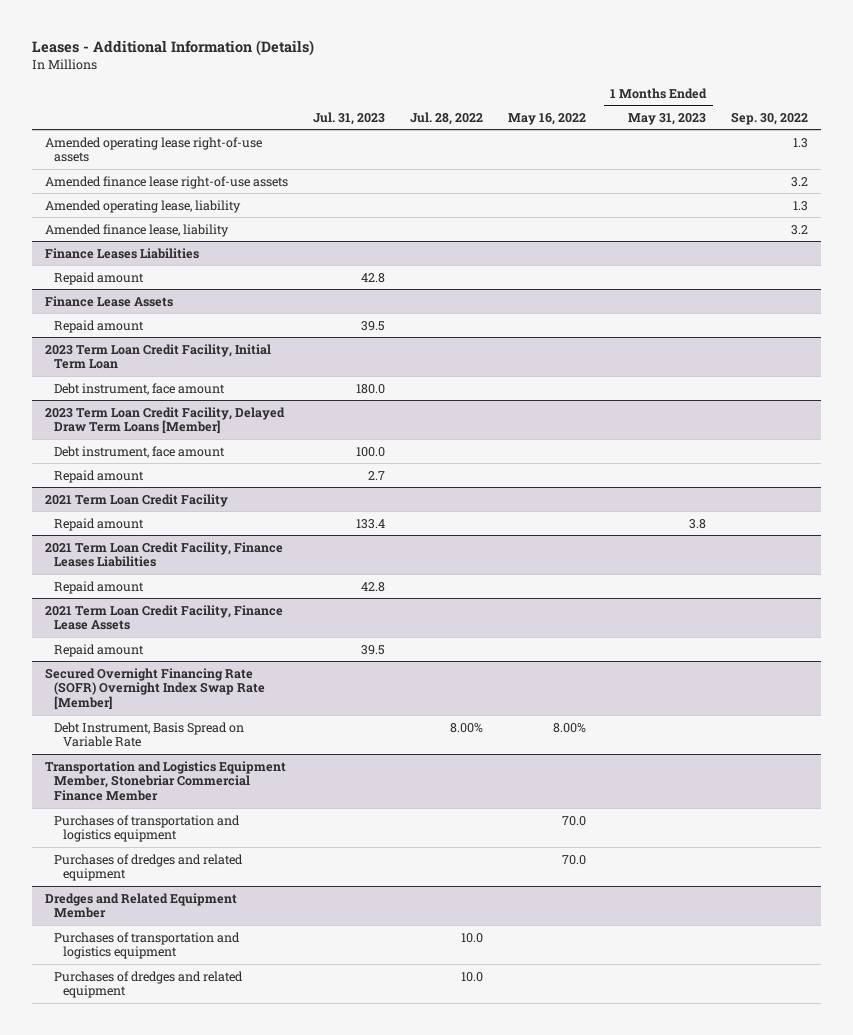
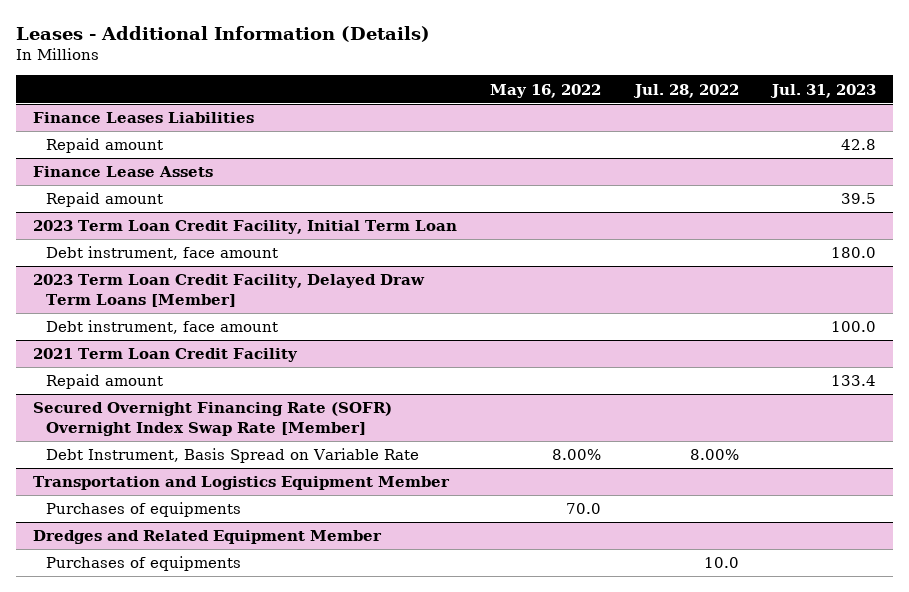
- | Jul. 31, 2023 | Jul. 28, 2022 | May 16, 2022 | 1 Months Ended May 31, 2023 | Sep. 30, 2022
+ | May 16, 2022 | Jul. 28, 2022 | Jul. 31, 2023
- Amended operating lease right-of-use assets | | | | | 1.3
- Amended finance lease right-of-use assets | | | | | 3.2
- Amended operating lease, liability | | | | | 1.3
- Amended finance lease, liability | | | | | 3.2
@ 2023 Term Loan Credit Facility, Delayed Draw Term Loans [Member]
- Repaid amount | 2.7 | | | |
- 2021 Term Loan Credit Facility, Finance Leases Liabilities
- Repaid amount | 42.8 | | | |
- 2021 Term Loan Credit Facility, Finance Lease Assets
- Repaid amount | 39.5 | | | |
- Transportation and Logistics Equipment Member, Stonebriar Commercial Finance Member
- Purchases of transportation and logistics equipment | | | 70.0 | |
- Purchases of dredges and related equipment | | | 70.0 | |
+ Transportation and Logistics Equipment Member
+ Purchases of equipments | 70.0 | |
@ Dredges and Related Equipment Member
- Purchases of transportation and logistics equipment | | 10.0 | | |
- Purchases of dredges and related equipment | | 10.0 | | |
+ Purchases of equipments | | 10.0 |

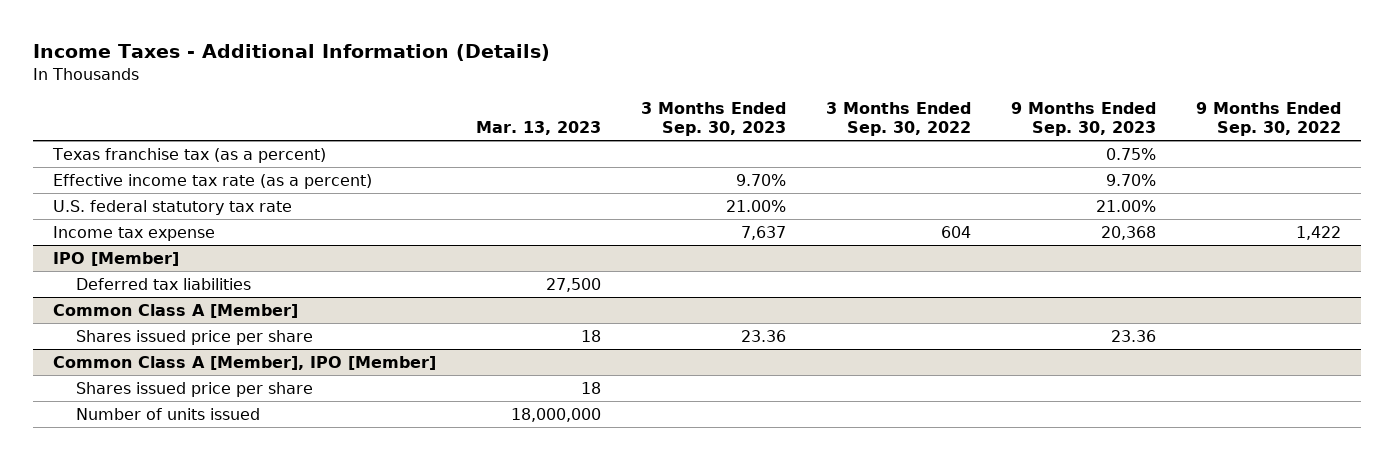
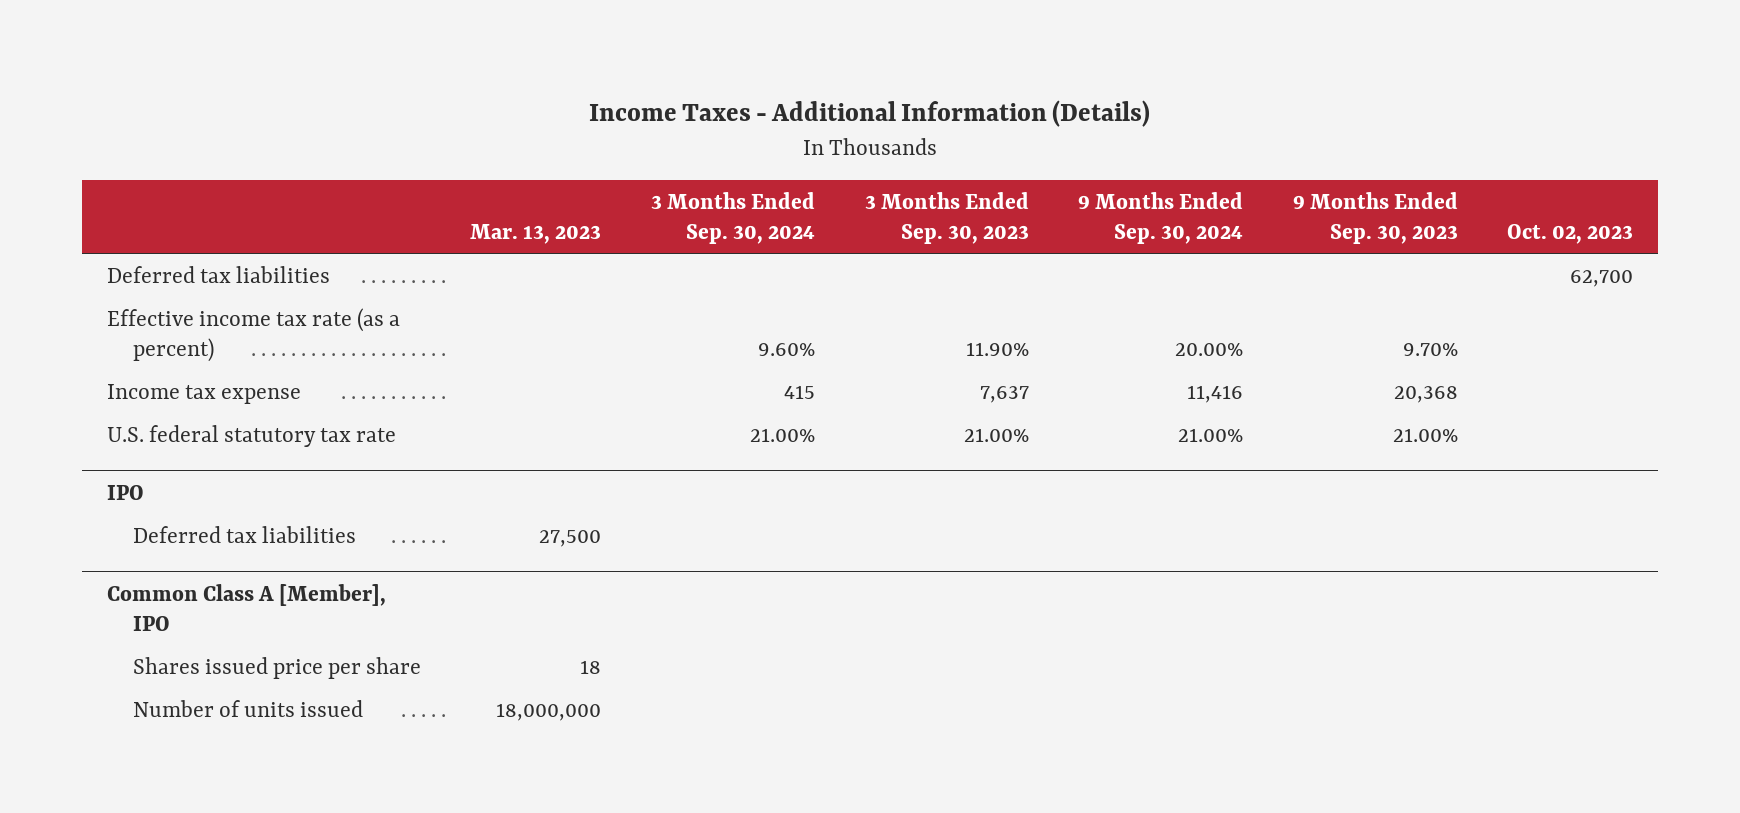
- | Mar. 13, 2023 | 3 Months Ended Sep. 30, 2023 | 3 Months Ended Sep. 30, 2022 | 9 Months Ended Sep. 30, 2023 | 9 Months Ended Sep. 30, 2022
+ | Mar. 13, 2023 | 3 Months Ended Sep. 30, 2024 | 3 Months Ended Sep. 30, 2023 | 9 Months Ended Sep. 30, 2024 | 9 Months Ended Sep. 30, 2023 | Oct. 02, 2023
- Texas franchise tax (as a percent) | | | | 0.75% |
- Effective income tax rate (as a percent) | | 9.70% | | 9.70% |
+ Deferred tax liabilities | | | | | | 62,700
+ Effective income tax rate (as a percent) | | 9.60% | 11.90% | 20.00% | 9.70% |
- IPO [Member]
moved down: U.S. federal statutory tax rate | | 21.00% | 21.00% | 21.00% | 21.00% |
+ IPO
- Common Class A [Member]
- Shares issued price per share | 18 | 23.36 | | 23.36 |
- Common Class A [Member], IPO [Member]
+ Common Class A [Member], IPO

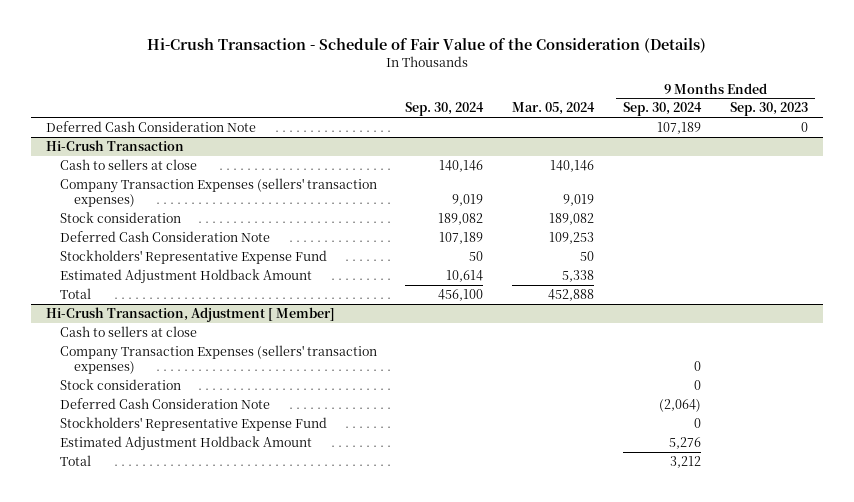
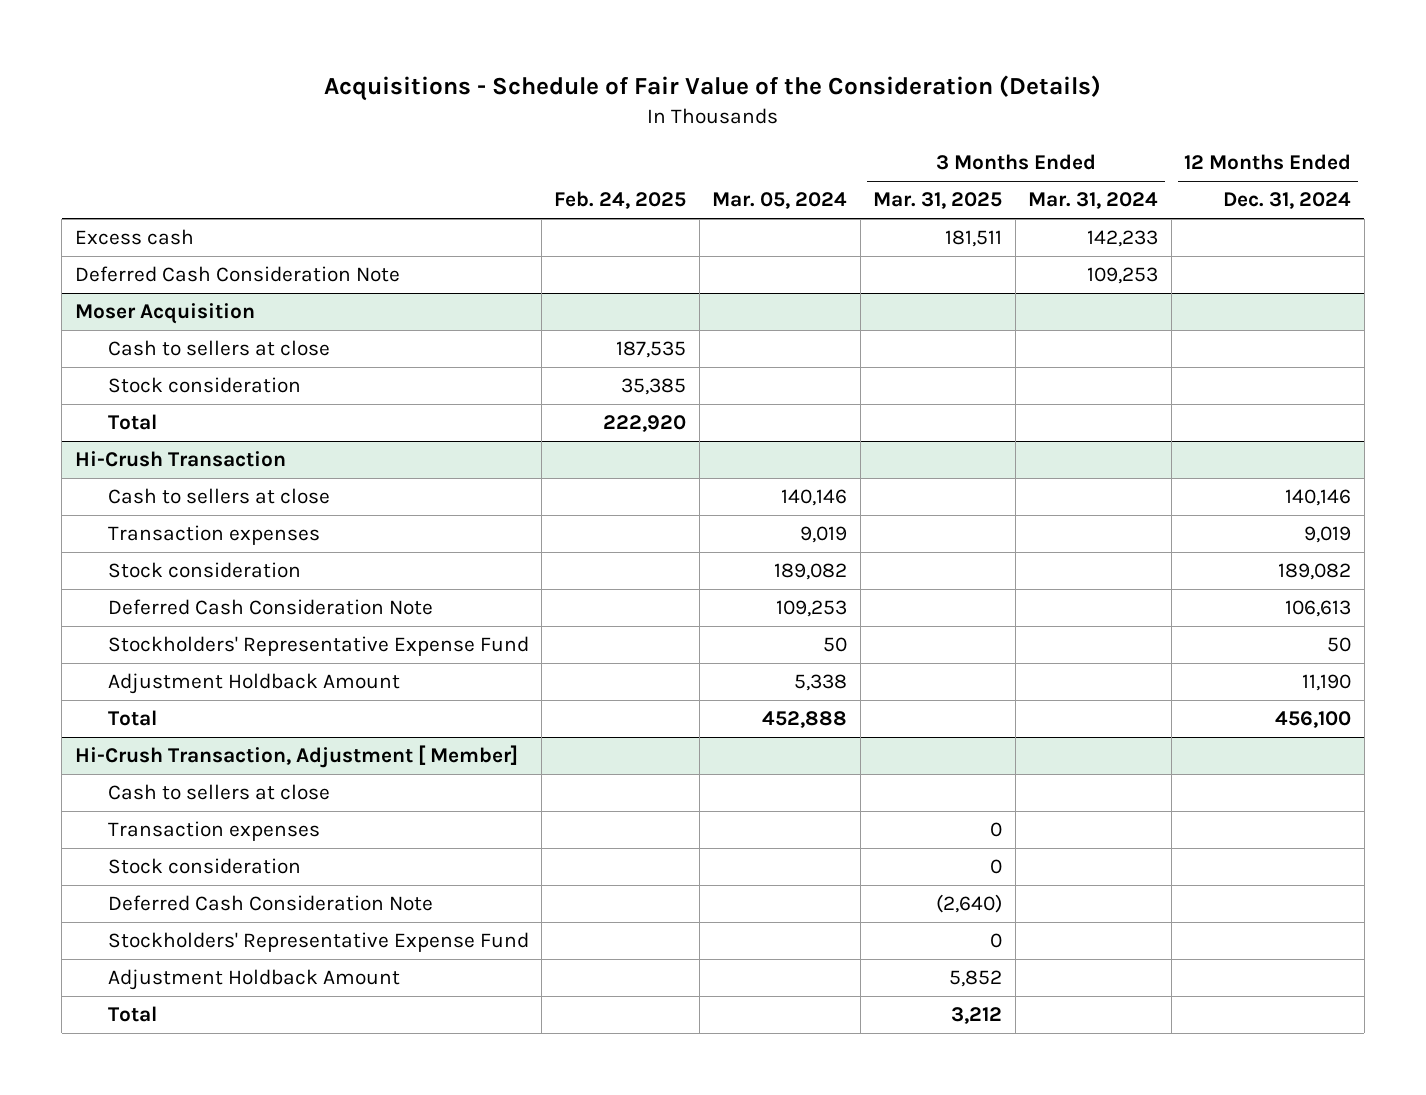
- Hi-Crush Transaction - Schedule of Fair Value of the Consideration (Details)
+ Acquisitions - Schedule of Fair Value of the Consideration (Details)
- | Sep. 30, 2024 | Mar. 05, 2024 | 9 Months Ended Sep. 30, 2024 | 9 Months Ended Sep. 30, 2023
+ | Feb. 24, 2025 | Mar. 05, 2024 | 3 Months Ended Mar. 31, 2025 | 3 Months Ended Mar. 31, 2024 | 12 Months Ended Dec. 31, 2024
+ Excess cash | | | 181,511 | 142,233 |
+ Moser Acquisition
+ Cash to sellers at close | 187,535 | | | |
+ Stock consideration | 35,385 | | | |
+ Total | 222,920 | | | |
@ Hi-Crush Transaction
- Company Transaction Expenses (sellers' transaction expenses) | 9,019 | 9,019 | |
+ Transaction expenses | | 9,019 | | | 9,019
- Estimated Adjustment Holdback Amount | 10,614 | 5,338 | |
+ Adjustment Holdback Amount | | 5,338 | | | 11,190
@ Hi-Crush Transaction, Adjustment [ Member]
- Company Transaction Expenses (sellers' transaction expenses) | | | 0 |
+ Transaction expenses | | | 0 | |
- Estimated Adjustment Holdback Amount | | | 5,276 |
+ Adjustment Holdback Amount | | | 5,852 | |

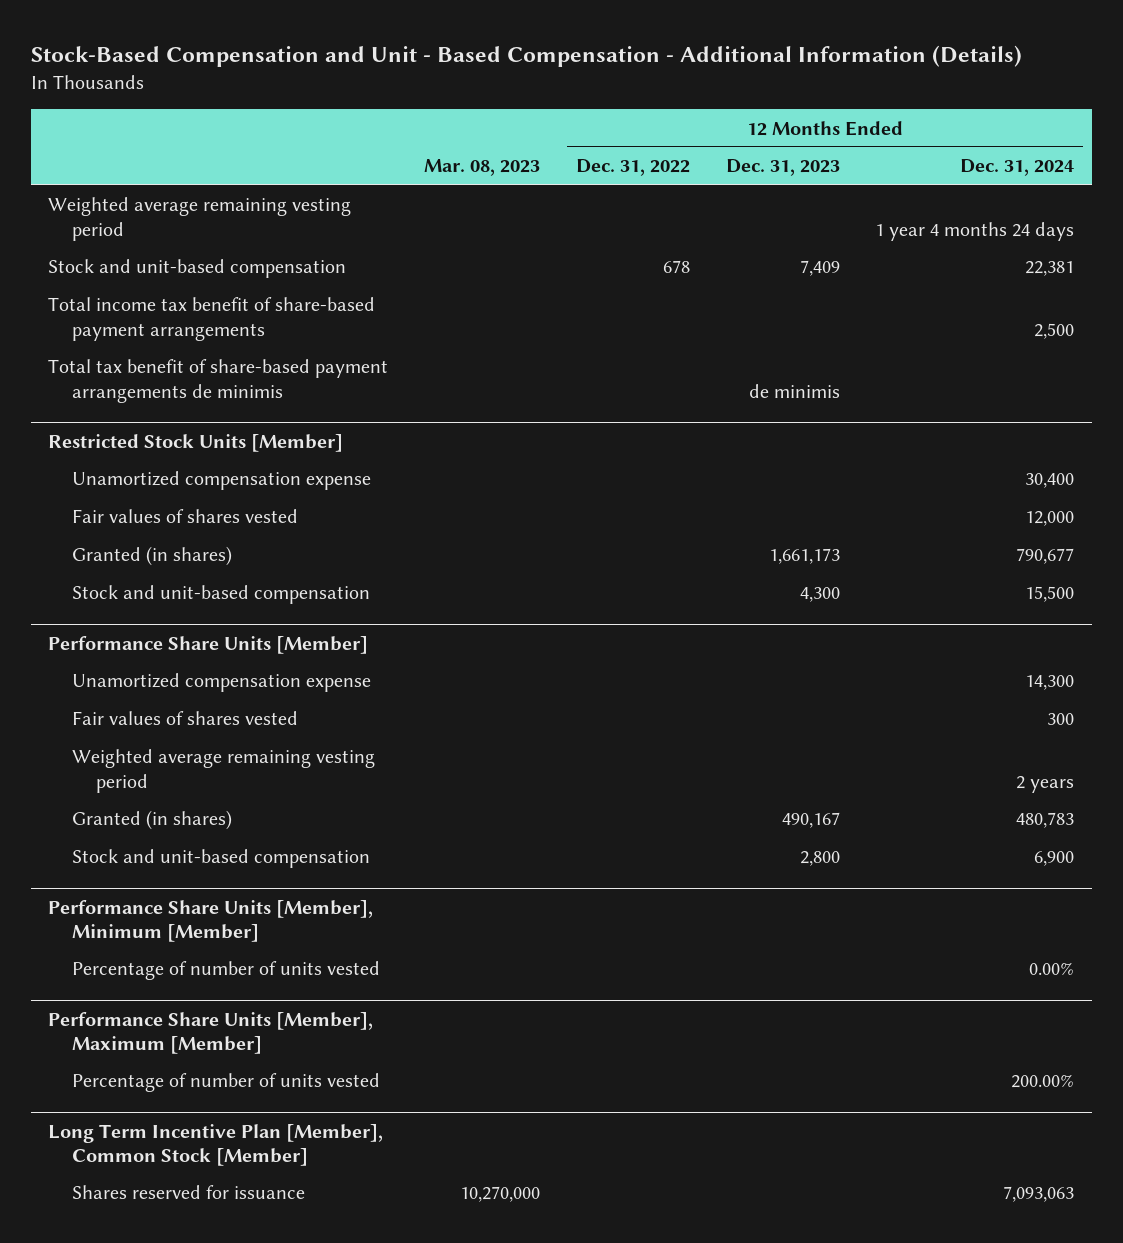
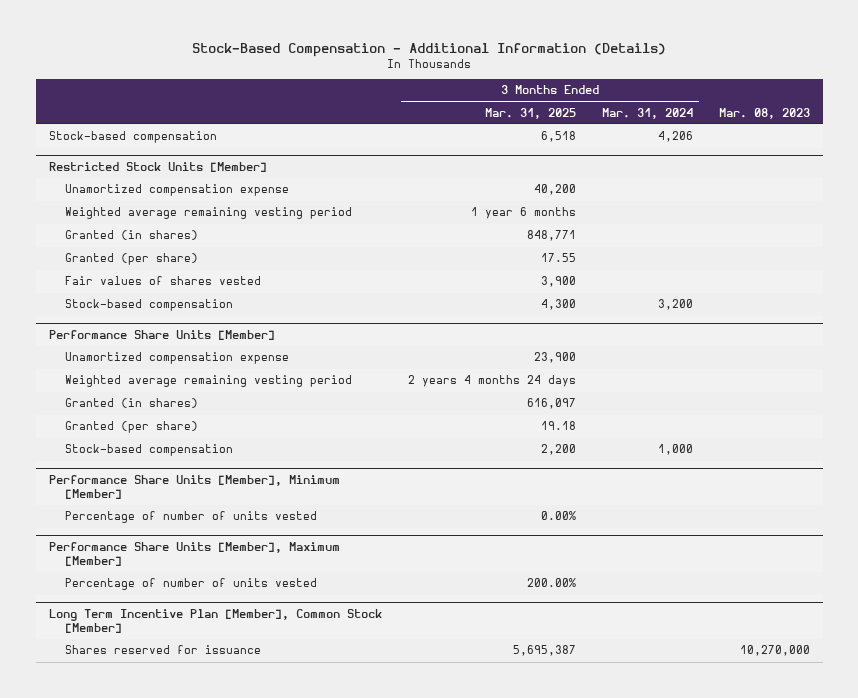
- Stock-Based Compensation and Unit - Based Compensation - Additional Information (Details)
+ Stock-Based Compensation - Additional Information (Details)
- | Mar. 08, 2023 | 12 Months Ended Dec. 31, 2022 | 12 Months Ended Dec. 31, 2023 | 12 Months Ended Dec. 31, 2024
+ | 3 Months Ended Mar. 31, 2025 | 3 Months Ended Mar. 31, 2024 | Mar. 08, 2023
- Weighted average remaining vesting period | | | | 1 year 4 months 24 days
- Stock and unit-based compensation | | 678 | 7,409 | 22,381
- Total income tax benefit of share-based payment arrangements | | | | 2,500
- Total tax benefit of share-based payment arrangements de minimis | | | de minimis |
+ Stock-based compensation | 6,518 | 4,206 |
@ Restricted Stock Units [Member]
+ Weighted average remaining vesting period | 1 year 6 months | |
- Stock and unit-based compensation | | | 4,300 | 15,500
+ Granted (per share) | 17.55 | |
moved down: Fair values of shares vested | 3,900 | |
+ Stock-based compensation | 4,300 | 3,200 |
@ Performance Share Units [Member]
- Fair values of shares vested | | | | 300
- Stock and unit-based compensation | | | 2,800 | 6,900
+ Granted (per share) | 19.18 | |
+ Stock-based compensation | 2,200 | 1,000 |

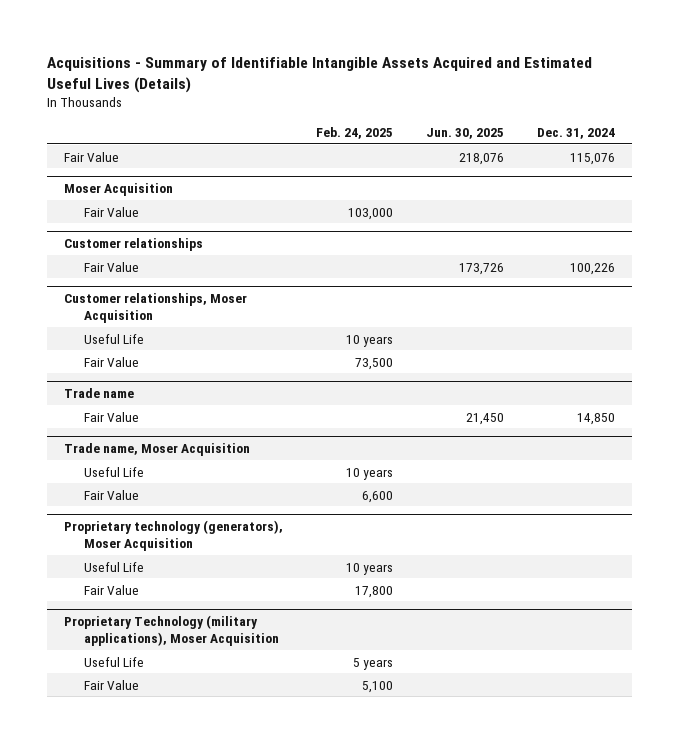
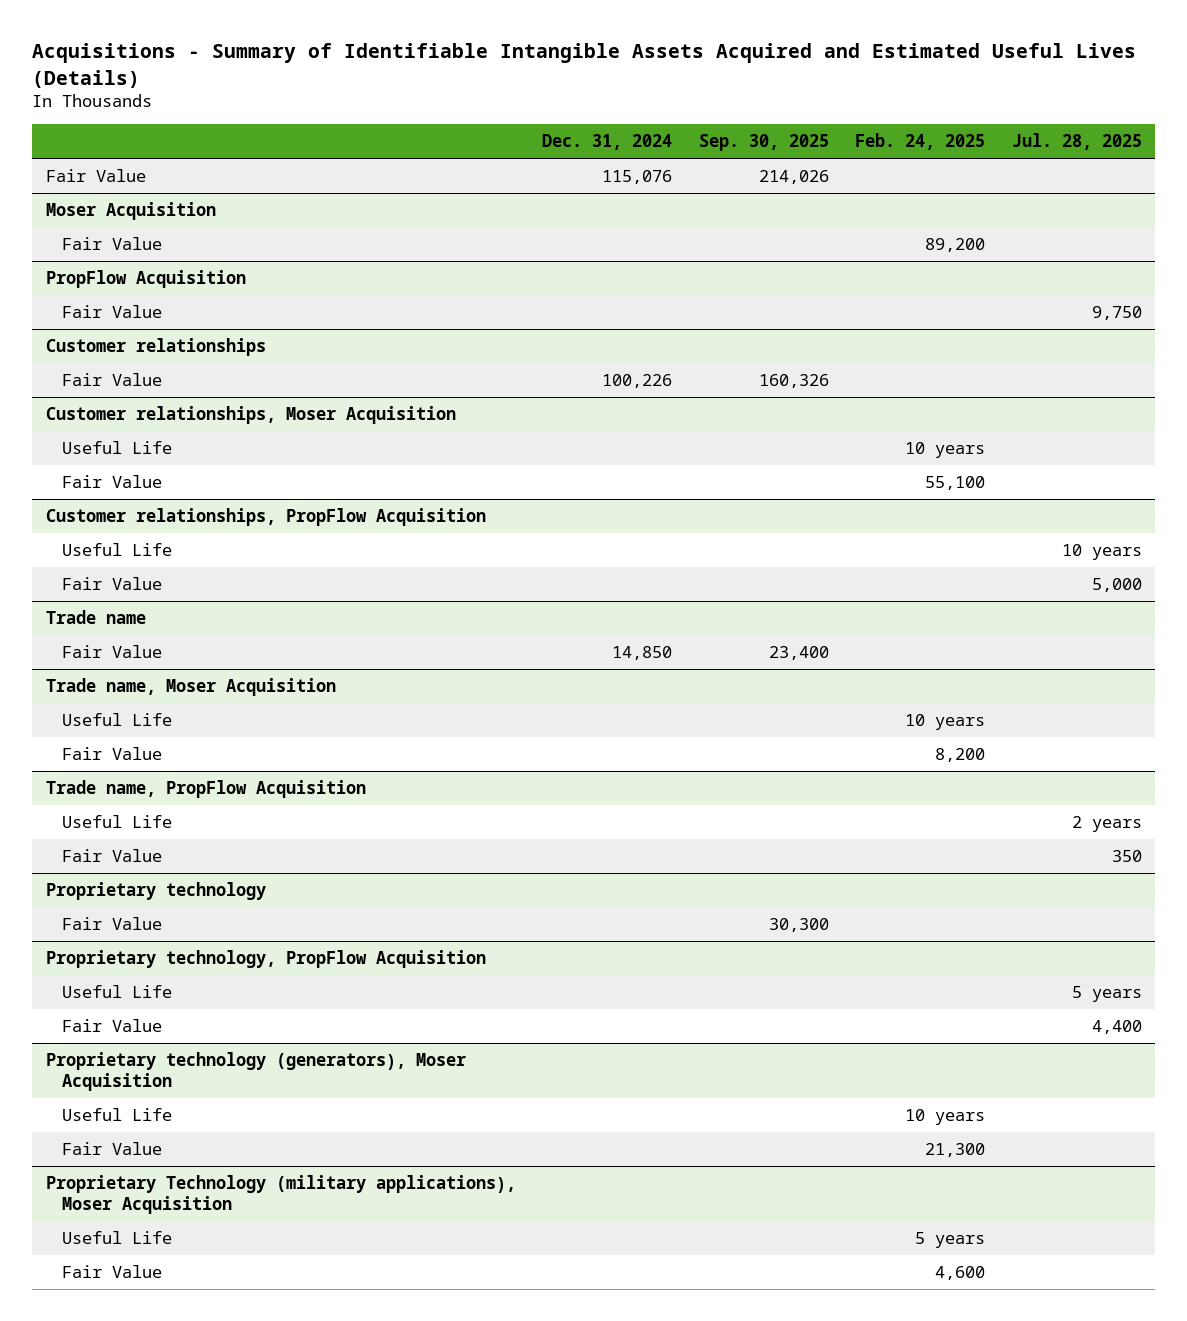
- | Feb. 24, 2025 | Jun. 30, 2025 | Dec. 31, 2024
+ | Dec. 31, 2024 | Sep. 30, 2025 | Feb. 24, 2025 | Jul. 28, 2025
@ Moser Acquisition
- Fair Value | 103,000 | |
+ Fair Value | | | 89,200 |
+ PropFlow Acquisition
+ Fair Value | | | | 9,750
@ Customer relationships, Moser Acquisition
- Fair Value | 73,500 | |
+ Fair Value | | | 55,100 |
+ Customer relationships, PropFlow Acquisition
+ Useful Life | | | | 10 years
+ Fair Value | | | | 5,000
@ Trade name, Moser Acquisition
- Fair Value | 6,600 | |
+ Fair Value | | | 8,200 |
+ Trade name, PropFlow Acquisition
+ Useful Life | | | | 2 years
+ Fair Value | | | | 350
+ Proprietary technology
+ Fair Value | | 30,300 | |
+ Proprietary technology, PropFlow Acquisition
+ Useful Life | | | | 5 years
+ Fair Value | | | | 4,400
@ Proprietary technology (generators), Moser Acquisition
- Fair Value | 17,800 | |
+ Fair Value | | | 21,300 |
@ Proprietary Technology (military applications), Moser Acquisition
- Fair Value | 5,100 | |
+ Fair Value | | | 4,600 |

